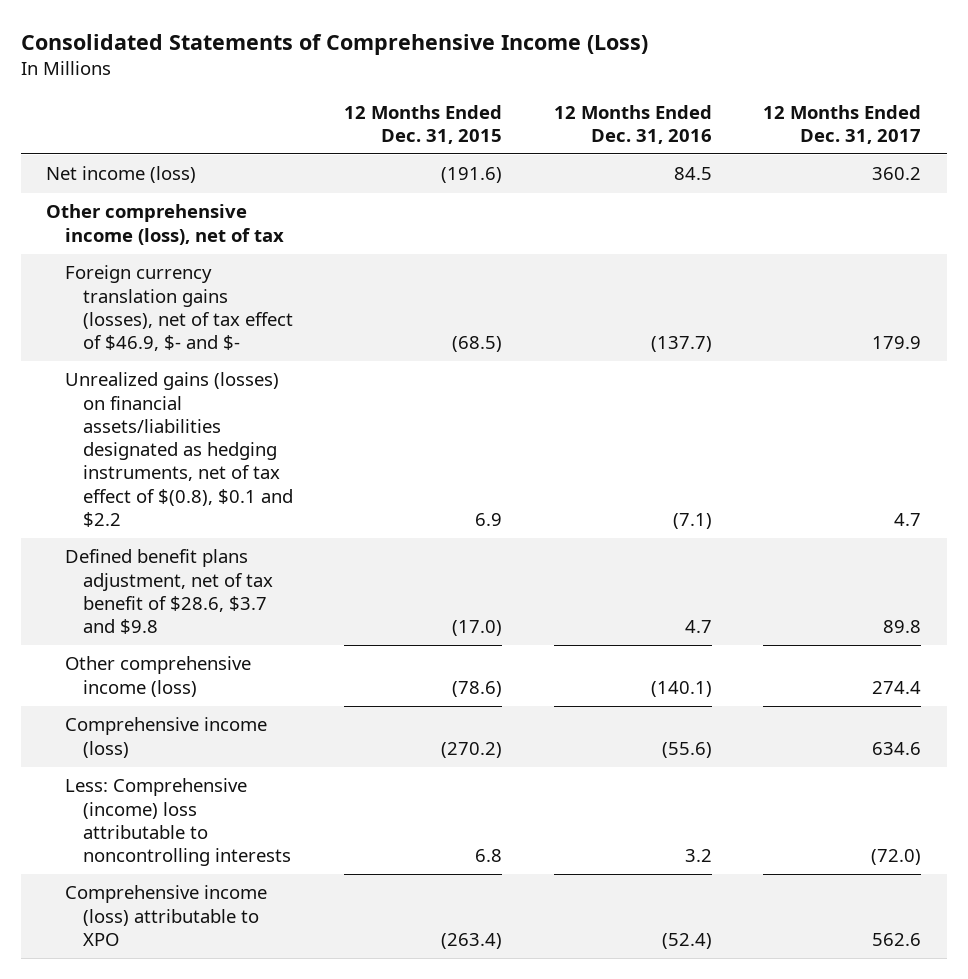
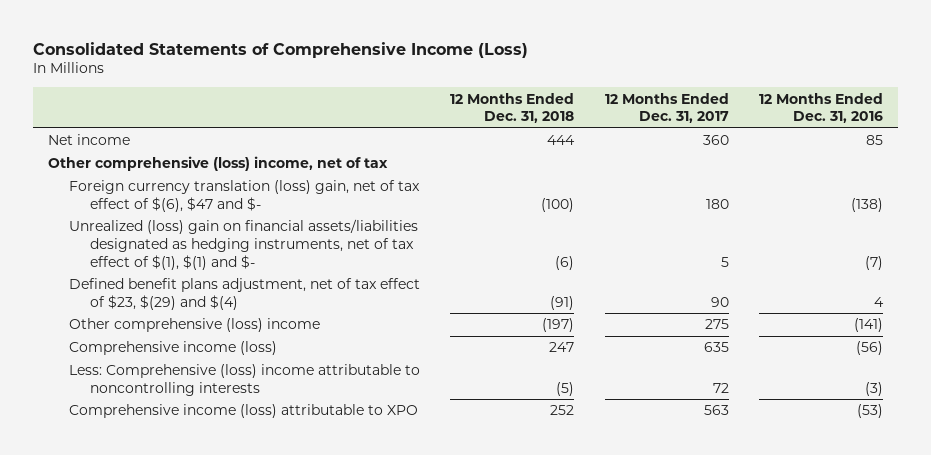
- | 12 Months Ended Dec. 31, 2015 | 12 Months Ended Dec. 31, 2016 | 12 Months Ended Dec. 31, 2017
+ | 12 Months Ended Dec. 31, 2018 | 12 Months Ended Dec. 31, 2017 | 12 Months Ended Dec. 31, 2016
- Net income (loss) | (191.6) | 84.5 | 360.2
- Other comprehensive income (loss), net of tax
- Foreign currency translation gains (losses), net of tax effect of $46.9, $- and $- | (68.5) | (137.7) | 179.9
- Unrealized gains (losses) on financial assets/liabilities designated as hedging instruments, net of tax effect of $(0.8), $0.1 and $2.2 | 6.9 | (7.1) | 4.7
- Defined benefit plans adjustment, net of tax benefit of $28.6, $3.7 and $9.8 | (17.0) | 4.7 | 89.8
- Other comprehensive income (loss) | (78.6) | (140.1) | 274.4
- Comprehensive income (loss) | (270.2) | (55.6) | 634.6
- Less: Comprehensive (income) loss attributable to noncontrolling interests | 6.8 | 3.2 | (72.0)
- Comprehensive income (loss) attributable to XPO | (263.4) | (52.4) | 562.6
+ Net income | 444 | 360 | 85
+ Other comprehensive (loss) income, net of tax
+ Foreign currency translation (loss) gain, net of tax effect of $(6), $47 and $- | (100) | 180 | (138)
+ Unrealized (loss) gain on financial assets/liabilities designated as hedging instruments, net of tax effect of $(1), $(1) and $- | (6) | 5 | (7)
+ Defined benefit plans adjustment, net of tax effect of $23, $(29) and $(4) | (91) | 90 | 4
+ Other comprehensive (loss) income | (197) | 275 | (141)
+ Comprehensive income (loss) | 247 | 635 | (56)
+ Less: Comprehensive (loss) income attributable to noncontrolling interests | (5) | 72 | (3)
+ Comprehensive income (loss) attributable to XPO | 252 | 563 | (53)

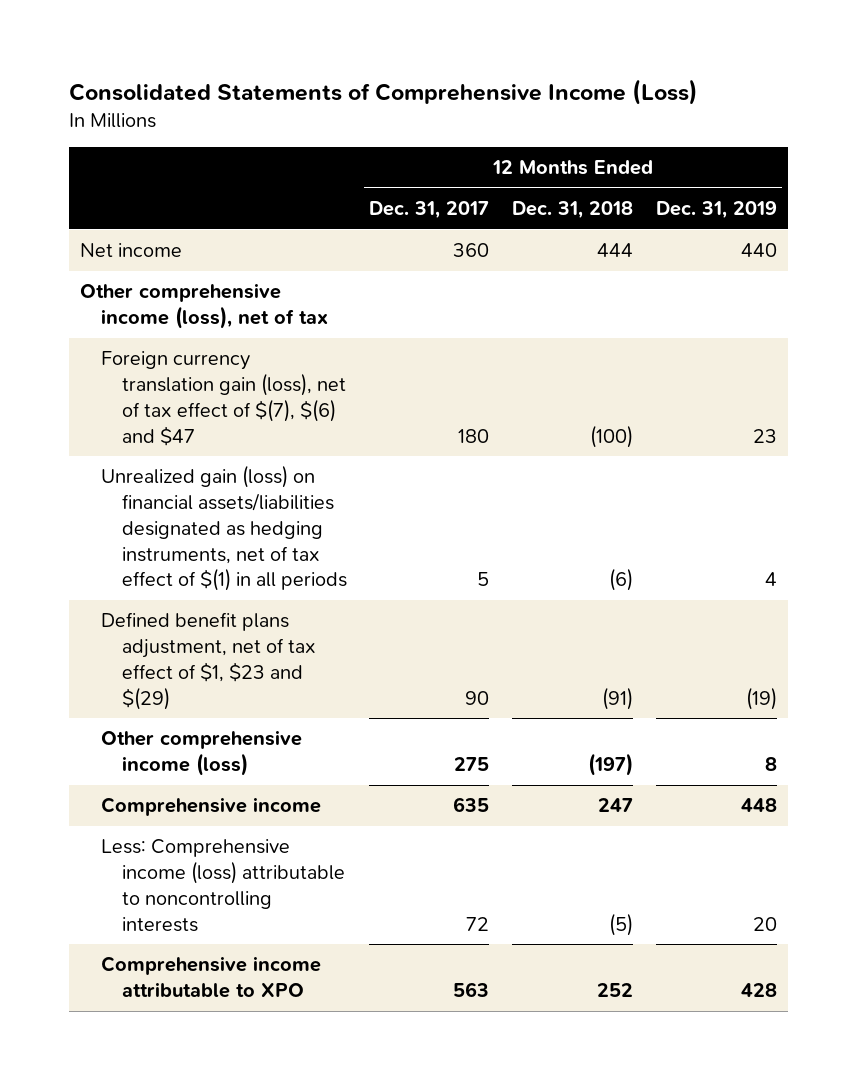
- | 12 Months Ended Dec. 31, 2018 | 12 Months Ended Dec. 31, 2017 | 12 Months Ended Dec. 31, 2016
+ | 12 Months Ended Dec. 31, 2017 | 12 Months Ended Dec. 31, 2018 | 12 Months Ended Dec. 31, 2019
- Other comprehensive (loss) income, net of tax
- Foreign currency translation (loss) gain, net of tax effect of $(6), $47 and $- | (100) | 180 | (138)
- Unrealized (loss) gain on financial assets/liabilities designated as hedging instruments, net of tax effect of $(1), $(1) and $- | (6) | 5 | (7)
- Defined benefit plans adjustment, net of tax effect of $23, $(29) and $(4) | (91) | 90 | 4
- Other comprehensive (loss) income | (197) | 275 | (141)
- Comprehensive income (loss) | 247 | 635 | (56)
- Less: Comprehensive (loss) income attributable to noncontrolling interests | (5) | 72 | (3)
- Comprehensive income (loss) attributable to XPO | 252 | 563 | (53)
+ Other comprehensive income (loss), net of tax
+ Foreign currency translation gain (loss), net of tax effect of $(7), $(6) and $47 | 180 | (100) | 23
+ Unrealized gain (loss) on financial assets/liabilities designated as hedging instruments, net of tax effect of $(1) in all periods | 5 | (6) | 4
+ Defined benefit plans adjustment, net of tax effect of $1, $23 and $(29) | 90 | (91) | (19)
+ Other comprehensive income (loss) | 275 | (197) | 8
+ Comprehensive income | 635 | 247 | 448
+ Less: Comprehensive income (loss) attributable to noncontrolling interests | 72 | (5) | 20
+ Comprehensive income attributable to XPO | 563 | 252 | 428

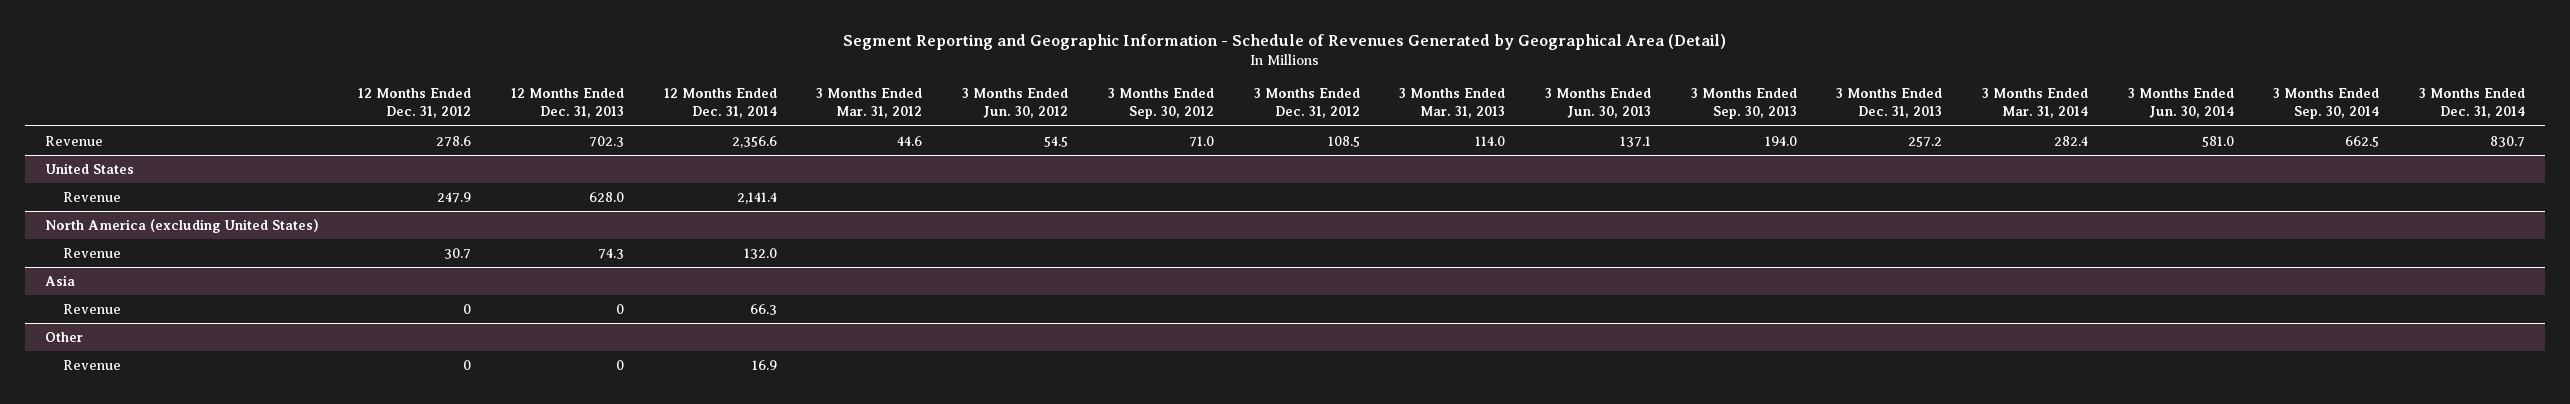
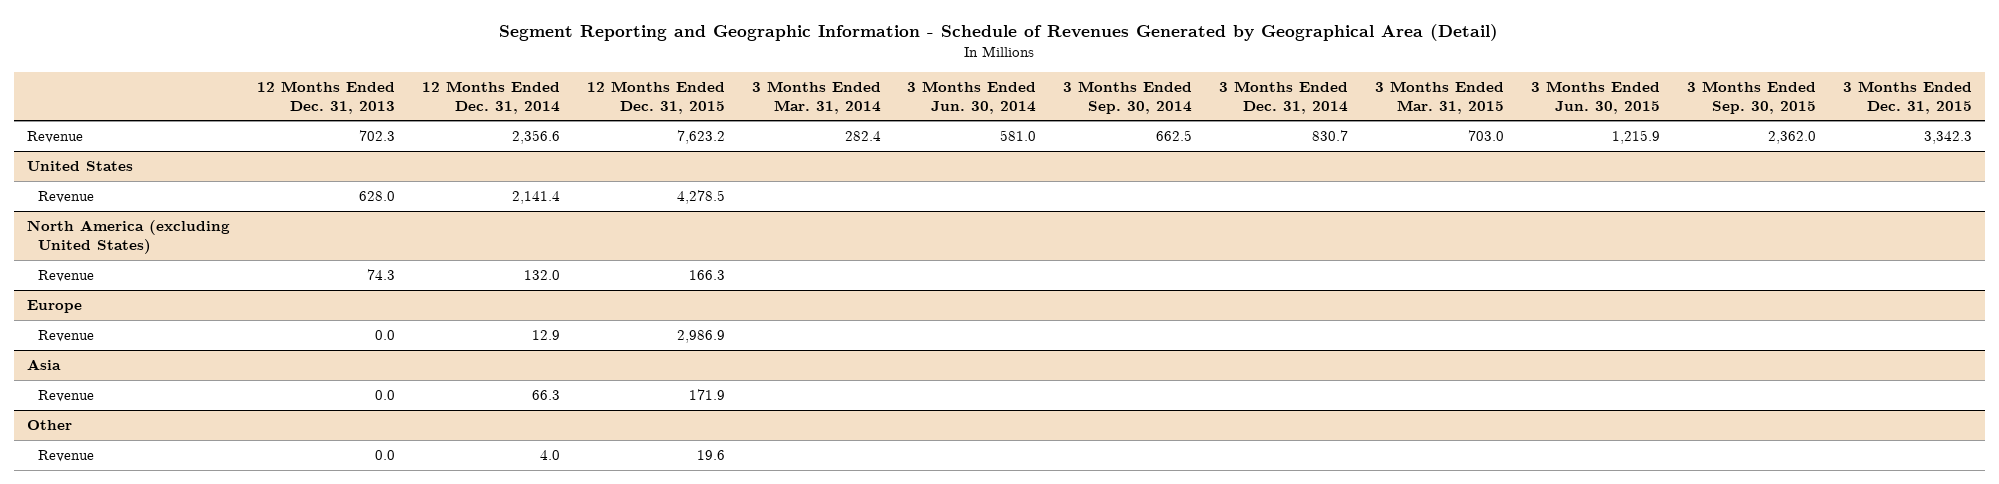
- | 12 Months Ended Dec. 31, 2012 | 12 Months Ended Dec. 31, 2013 | 12 Months Ended Dec. 31, 2014 | 3 Months Ended Mar. 31, 2012 | 3 Months Ended Jun. 30, 2012 | 3 Months Ended Sep. 30, 2012 | 3 Months Ended Dec. 31, 2012 | 3 Months Ended Mar. 31, 2013 | 3 Months Ended Jun. 30, 2013 | 3 Months Ended Sep. 30, 2013 | 3 Months Ended Dec. 31, 2013 | 3 Months Ended Mar. 31, 2014 | 3 Months Ended Jun. 30, 2014 | 3 Months Ended Sep. 30, 2014 | 3 Months Ended Dec. 31, 2014
+ | 12 Months Ended Dec. 31, 2013 | 12 Months Ended Dec. 31, 2014 | 12 Months Ended Dec. 31, 2015 | 3 Months Ended Mar. 31, 2014 | 3 Months Ended Jun. 30, 2014 | 3 Months Ended Sep. 30, 2014 | 3 Months Ended Dec. 31, 2014 | 3 Months Ended Mar. 31, 2015 | 3 Months Ended Jun. 30, 2015 | 3 Months Ended Sep. 30, 2015 | 3 Months Ended Dec. 31, 2015
+ Europe
+ Revenue | 0.0 | 12.9 | 2,986.9 | | | | | | | |
@ Asia
- Revenue | 0 | 0 | 66.3 | | | | | | | | | | | |
+ Revenue | 0.0 | 66.3 | 171.9 | | | | | | | |
@ Other
- Revenue | 0 | 0 | 16.9 | | | | | | | | | | | |
+ Revenue | 0.0 | 4.0 | 19.6 | | | | | | | |

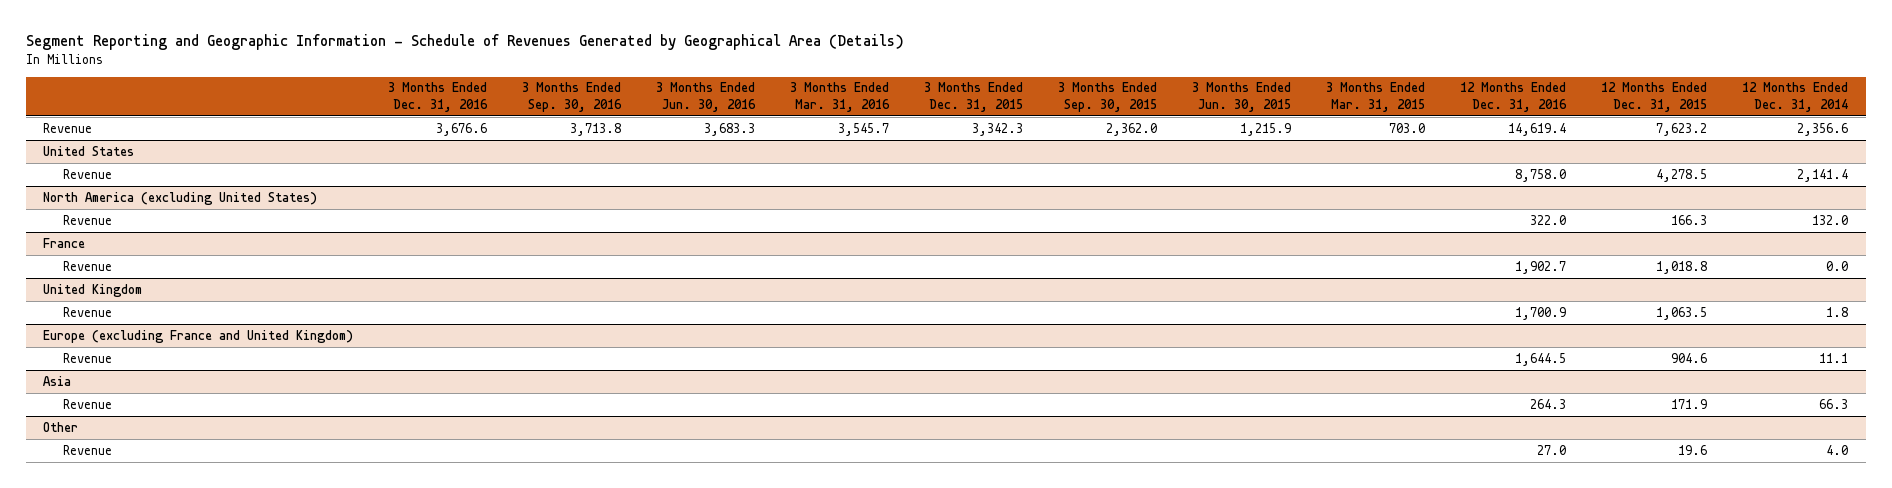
- Segment Reporting and Geographic Information - Schedule of Revenues Generated by Geographical Area (Detail)
+ Segment Reporting and Geographic Information - Schedule of Revenues Generated by Geographical Area (Details)
- | 12 Months Ended Dec. 31, 2013 | 12 Months Ended Dec. 31, 2014 | 12 Months Ended Dec. 31, 2015 | 3 Months Ended Mar. 31, 2014 | 3 Months Ended Jun. 30, 2014 | 3 Months Ended Sep. 30, 2014 | 3 Months Ended Dec. 31, 2014 | 3 Months Ended Mar. 31, 2015 | 3 Months Ended Jun. 30, 2015 | 3 Months Ended Sep. 30, 2015 | 3 Months Ended Dec. 31, 2015
+ | 3 Months Ended Dec. 31, 2016 | 3 Months Ended Sep. 30, 2016 | 3 Months Ended Jun. 30, 2016 | 3 Months Ended Mar. 31, 2016 | 3 Months Ended Dec. 31, 2015 | 3 Months Ended Sep. 30, 2015 | 3 Months Ended Jun. 30, 2015 | 3 Months Ended Mar. 31, 2015 | 12 Months Ended Dec. 31, 2016 | 12 Months Ended Dec. 31, 2015 | 12 Months Ended Dec. 31, 2014
- Europe
- Revenue | 0.0 | 12.9 | 2,986.9 | | | | | | | |
+ France
+ Revenue | | | | | | | | | 1,902.7 | 1,018.8 | 0.0
+ United Kingdom
+ Revenue | | | | | | | | | 1,700.9 | 1,063.5 | 1.8
+ Europe (excluding France and United Kingdom)
+ Revenue | | | | | | | | | 1,644.5 | 904.6 | 11.1

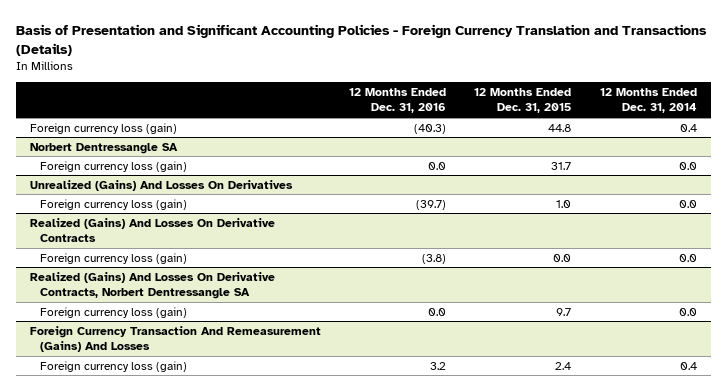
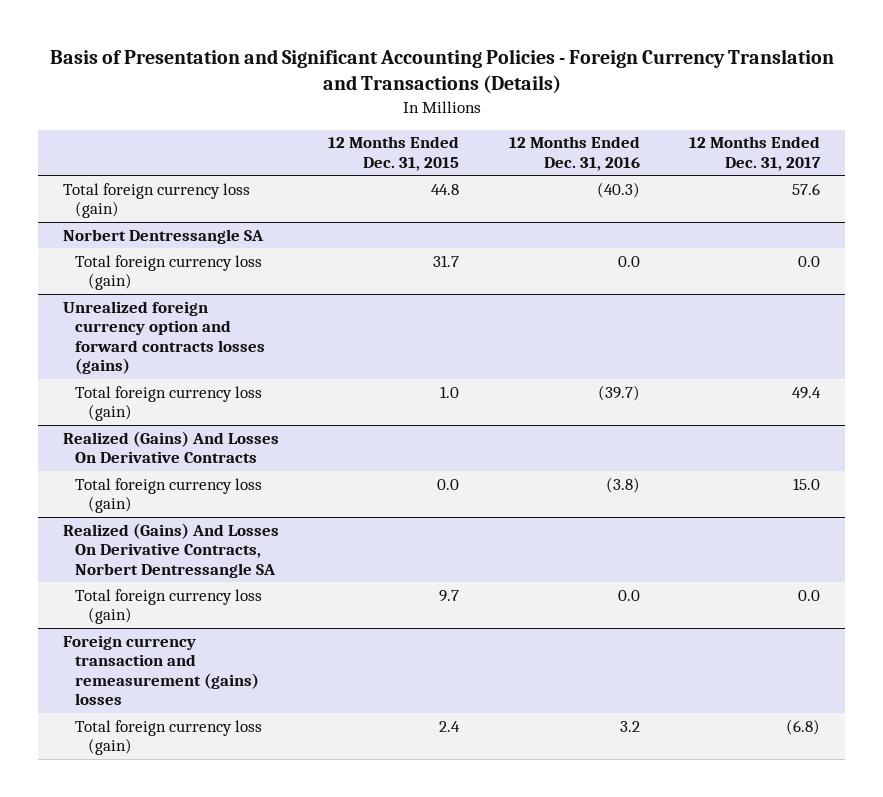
- | 12 Months Ended Dec. 31, 2016 | 12 Months Ended Dec. 31, 2015 | 12 Months Ended Dec. 31, 2014
+ | 12 Months Ended Dec. 31, 2015 | 12 Months Ended Dec. 31, 2016 | 12 Months Ended Dec. 31, 2017
- Foreign currency loss (gain) | (40.3) | 44.8 | 0.4
+ Total foreign currency loss (gain) | 44.8 | (40.3) | 57.6
@ Norbert Dentressangle SA
- Foreign currency loss (gain) | 0.0 | 31.7 | 0.0
- Unrealized (Gains) And Losses On Derivatives
- Foreign currency loss (gain) | (39.7) | 1.0 | 0.0
@ Norbert Dentressangle SA
+ Total foreign currency loss (gain) | 31.7 | 0.0 | 0.0
+ Unrealized foreign currency option and forward contracts losses (gains)
+ Total foreign currency loss (gain) | 1.0 | (39.7) | 49.4
@ Realized (Gains) And Losses On Derivative Contracts
- Foreign currency loss (gain) | (3.8) | 0.0 | 0.0
+ Total foreign currency loss (gain) | 0.0 | (3.8) | 15.0
@ Realized (Gains) And Losses On Derivative Contracts, Norbert Dentressangle SA
- Foreign currency loss (gain) | 0.0 | 9.7 | 0.0
- Foreign Currency Transaction And Remeasurement (Gains) And Losses
- Foreign currency loss (gain) | 3.2 | 2.4 | 0.4
@ Realized (Gains) And Losses On Derivative Contracts, Norbert Dentressangle SA
+ Total foreign currency loss (gain) | 9.7 | 0.0 | 0.0
+ Foreign currency transaction and remeasurement (gains) losses
+ Total foreign currency loss (gain) | 2.4 | 3.2 | (6.8)

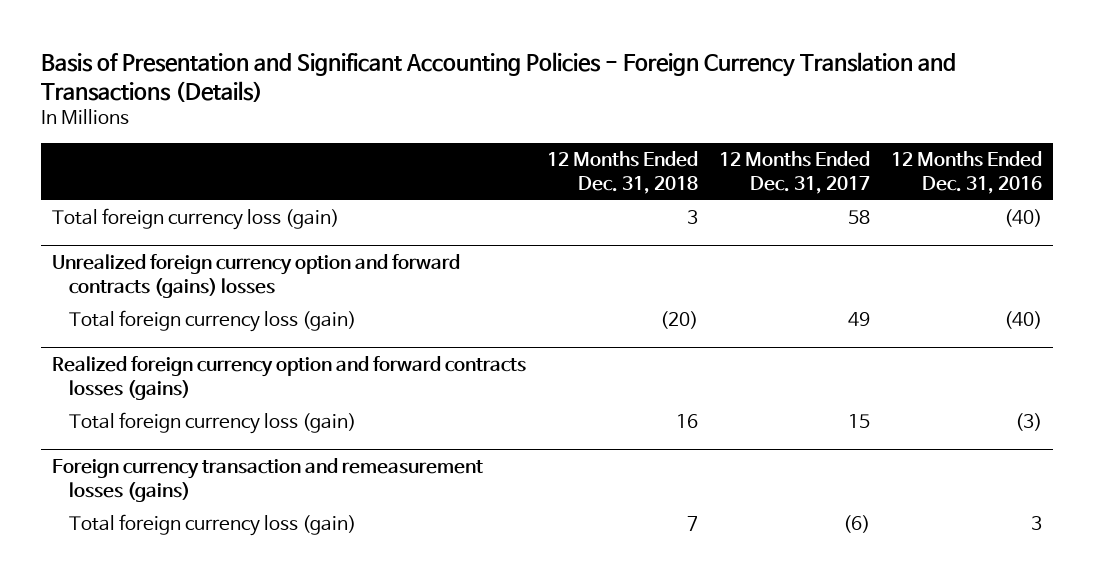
- | 12 Months Ended Dec. 31, 2015 | 12 Months Ended Dec. 31, 2016 | 12 Months Ended Dec. 31, 2017
+ | 12 Months Ended Dec. 31, 2018 | 12 Months Ended Dec. 31, 2017 | 12 Months Ended Dec. 31, 2016
- Total foreign currency loss (gain) | 44.8 | (40.3) | 57.6
- Norbert Dentressangle SA
- Total foreign currency loss (gain) | 31.7 | 0.0 | 0.0
- Unrealized foreign currency option and forward contracts losses (gains)
- Total foreign currency loss (gain) | 1.0 | (39.7) | 49.4
- Realized (Gains) And Losses On Derivative Contracts
- Total foreign currency loss (gain) | 0.0 | (3.8) | 15.0
- Realized (Gains) And Losses On Derivative Contracts, Norbert Dentressangle SA
- Total foreign currency loss (gain) | 9.7 | 0.0 | 0.0
- Foreign currency transaction and remeasurement (gains) losses
- Total foreign currency loss (gain) | 2.4 | 3.2 | (6.8)
+ Total foreign currency loss (gain) | 3 | 58 | (40)
+ Unrealized foreign currency option and forward contracts (gains) losses
+ Total foreign currency loss (gain) | (20) | 49 | (40)
+ Realized foreign currency option and forward contracts losses (gains)
+ Total foreign currency loss (gain) | 16 | 15 | (3)
+ Foreign currency transaction and remeasurement losses (gains)
+ Total foreign currency loss (gain) | 7 | (6) | 3

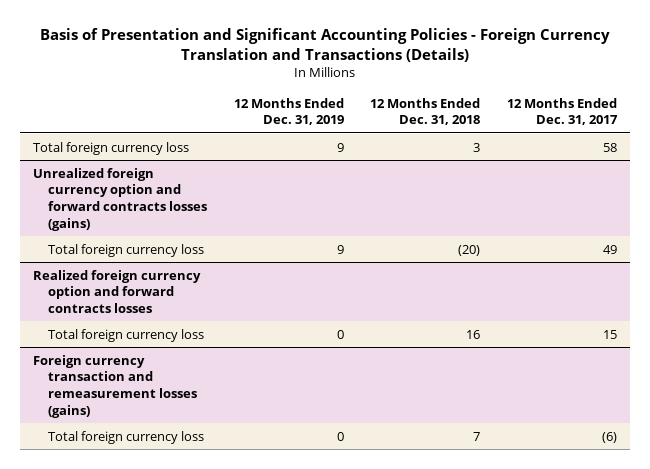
- | 12 Months Ended Dec. 31, 2018 | 12 Months Ended Dec. 31, 2017 | 12 Months Ended Dec. 31, 2016
+ | 12 Months Ended Dec. 31, 2019 | 12 Months Ended Dec. 31, 2018 | 12 Months Ended Dec. 31, 2017
- Total foreign currency loss (gain) | 3 | 58 | (40)
- Unrealized foreign currency option and forward contracts (gains) losses
- Total foreign currency loss (gain) | (20) | 49 | (40)
- Realized foreign currency option and forward contracts losses (gains)
- Total foreign currency loss (gain) | 16 | 15 | (3)
+ Total foreign currency loss | 9 | 3 | 58
+ Unrealized foreign currency option and forward contracts losses (gains)
+ Total foreign currency loss | 9 | (20) | 49
+ Realized foreign currency option and forward contracts losses
+ Total foreign currency loss | 0 | 16 | 15
@ Foreign currency transaction and remeasurement losses (gains)
- Total foreign currency loss (gain) | 7 | (6) | 3
+ Total foreign currency loss | 0 | 7 | (6)

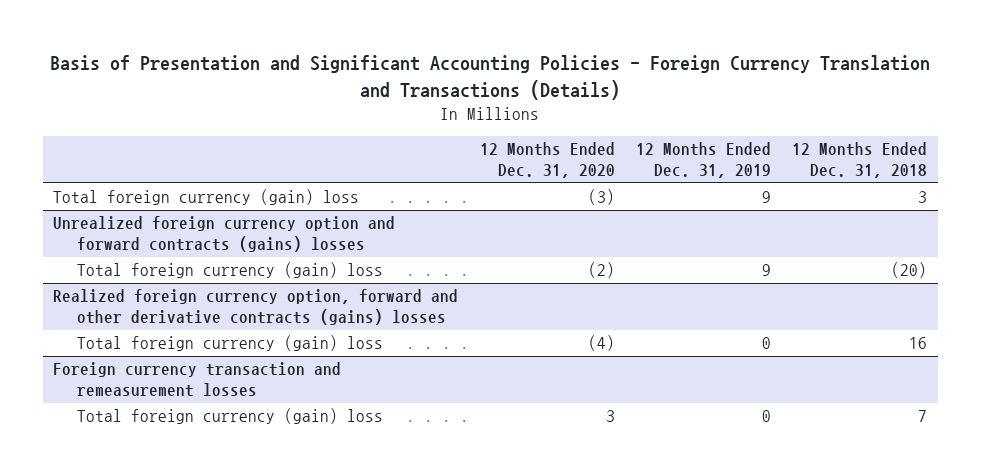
- | 12 Months Ended Dec. 31, 2019 | 12 Months Ended Dec. 31, 2018 | 12 Months Ended Dec. 31, 2017
+ | 12 Months Ended Dec. 31, 2020 | 12 Months Ended Dec. 31, 2019 | 12 Months Ended Dec. 31, 2018
- Total foreign currency loss | 9 | 3 | 58
- Unrealized foreign currency option and forward contracts losses (gains)
- Total foreign currency loss | 9 | (20) | 49
- Realized foreign currency option and forward contracts losses
- Total foreign currency loss | 0 | 16 | 15
- Foreign currency transaction and remeasurement losses (gains)
- Total foreign currency loss | 0 | 7 | (6)
+ Total foreign currency (gain) loss | (3) | 9 | 3
+ Unrealized foreign currency option and forward contracts (gains) losses
+ Total foreign currency (gain) loss | (2) | 9 | (20)
+ Realized foreign currency option, forward and other derivative contracts (gains) losses
+ Total foreign currency (gain) loss | (4) | 0 | 16
+ Foreign currency transaction and remeasurement losses
+ Total foreign currency (gain) loss | 3 | 0 | 7

